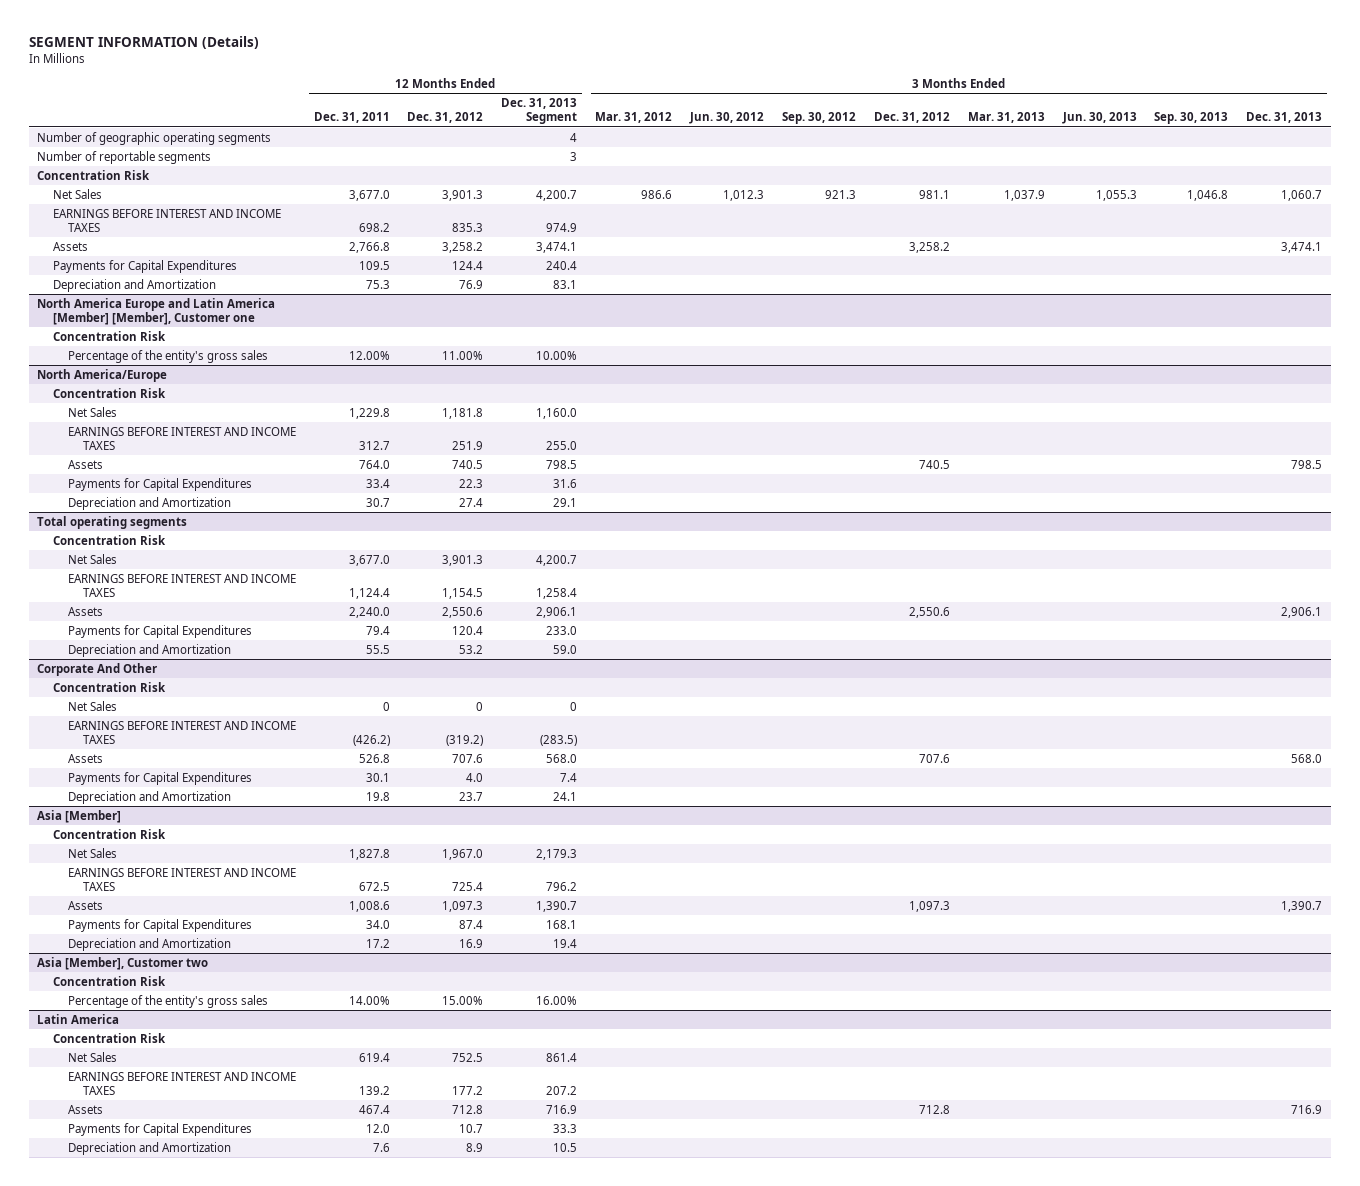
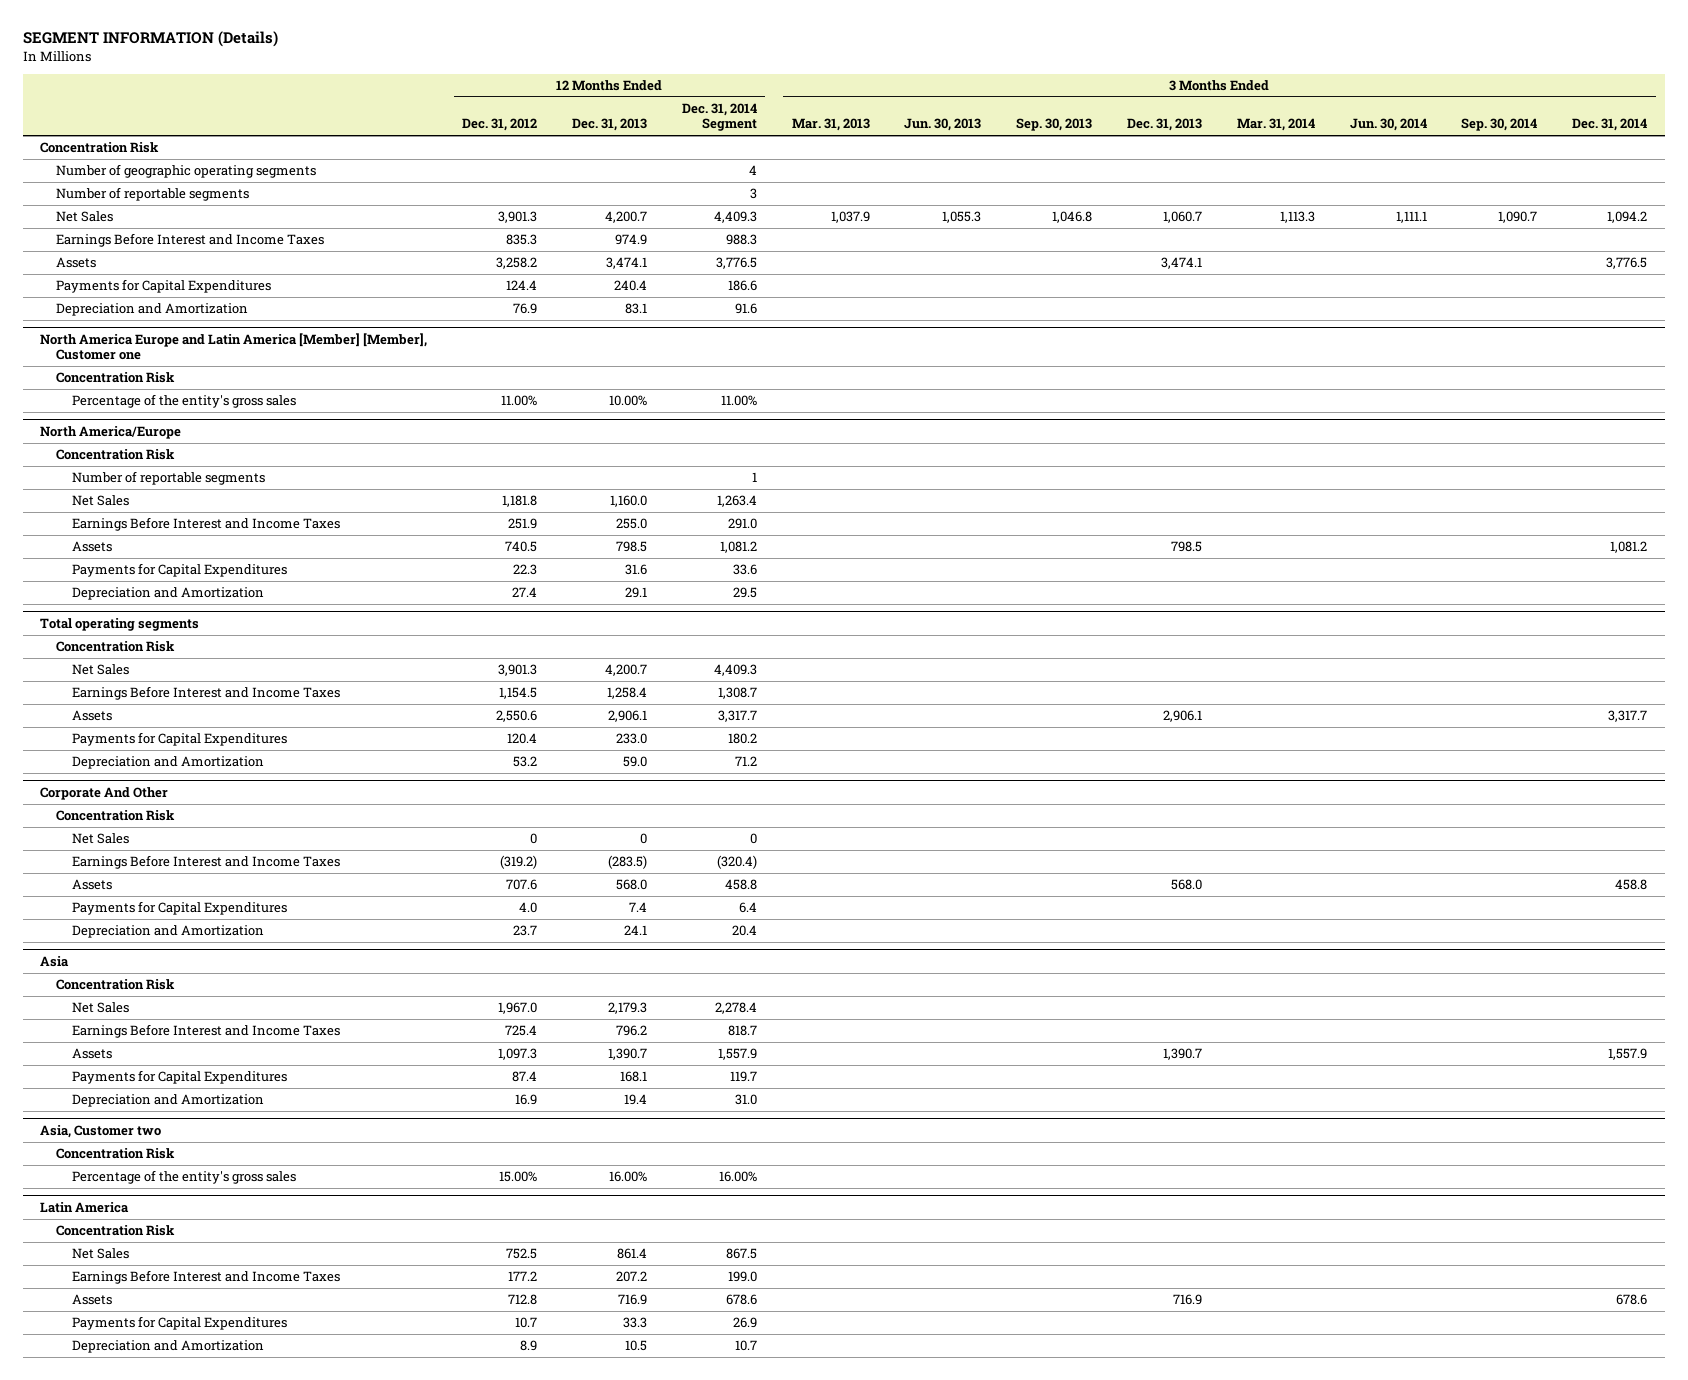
- | 12 Months Ended Dec. 31, 2011 | 12 Months Ended Dec. 31, 2012 | 12 Months Ended Dec. 31, 2013 Segment | 3 Months Ended Mar. 31, 2012 | 3 Months Ended Jun. 30, 2012 | 3 Months Ended Sep. 30, 2012 | 3 Months Ended Dec. 31, 2012 | 3 Months Ended Mar. 31, 2013 | 3 Months Ended Jun. 30, 2013 | 3 Months Ended Sep. 30, 2013 | 3 Months Ended Dec. 31, 2013
+ | 12 Months Ended Dec. 31, 2012 | 12 Months Ended Dec. 31, 2013 | 12 Months Ended Dec. 31, 2014 Segment | 3 Months Ended Mar. 31, 2013 | 3 Months Ended Jun. 30, 2013 | 3 Months Ended Sep. 30, 2013 | 3 Months Ended Dec. 31, 2013 | 3 Months Ended Mar. 31, 2014 | 3 Months Ended Jun. 30, 2014 | 3 Months Ended Sep. 30, 2014 | 3 Months Ended Dec. 31, 2014
moved up: Concentration Risk
- EARNINGS BEFORE INTEREST AND INCOME TAXES | 698.2 | 835.3 | 974.9 | | | | | | | |
+ Earnings Before Interest and Income Taxes | 835.3 | 974.9 | 988.3 | | | | | | | |
@ North America/Europe
+ Number of reportable segments | | | 1 | | | | | | | |
- EARNINGS BEFORE INTEREST AND INCOME TAXES | 312.7 | 251.9 | 255.0 | | | | | | | |
+ Earnings Before Interest and Income Taxes | 251.9 | 255.0 | 291.0 | | | | | | | |
@ Total operating segments
- EARNINGS BEFORE INTEREST AND INCOME TAXES | 1,124.4 | 1,154.5 | 1,258.4 | | | | | | | |
+ Earnings Before Interest and Income Taxes | 1,154.5 | 1,258.4 | 1,308.7 | | | | | | | |
@ Corporate And Other
- EARNINGS BEFORE INTEREST AND INCOME TAXES | (426.2) | (319.2) | (283.5) | | | | | | | |
+ Earnings Before Interest and Income Taxes | (319.2) | (283.5) | (320.4) | | | | | | | |
- Asia [Member]
+ Asia
- EARNINGS BEFORE INTEREST AND INCOME TAXES | 672.5 | 725.4 | 796.2 | | | | | | | |
+ Earnings Before Interest and Income Taxes | 725.4 | 796.2 | 818.7 | | | | | | | |
- Asia [Member], Customer two
+ Asia, Customer two
@ Latin America
- EARNINGS BEFORE INTEREST AND INCOME TAXES | 139.2 | 177.2 | 207.2 | | | | | | | |
+ Earnings Before Interest and Income Taxes | 177.2 | 207.2 | 199.0 | | | | | | | |

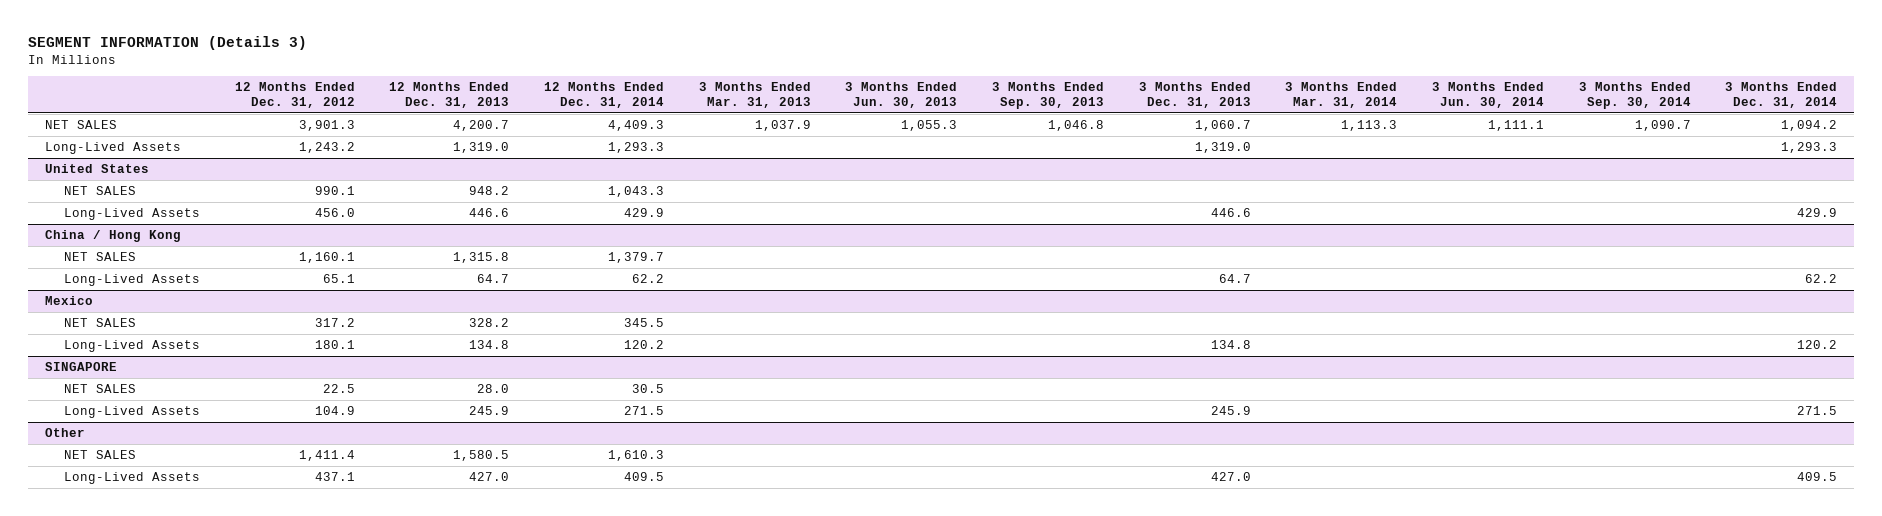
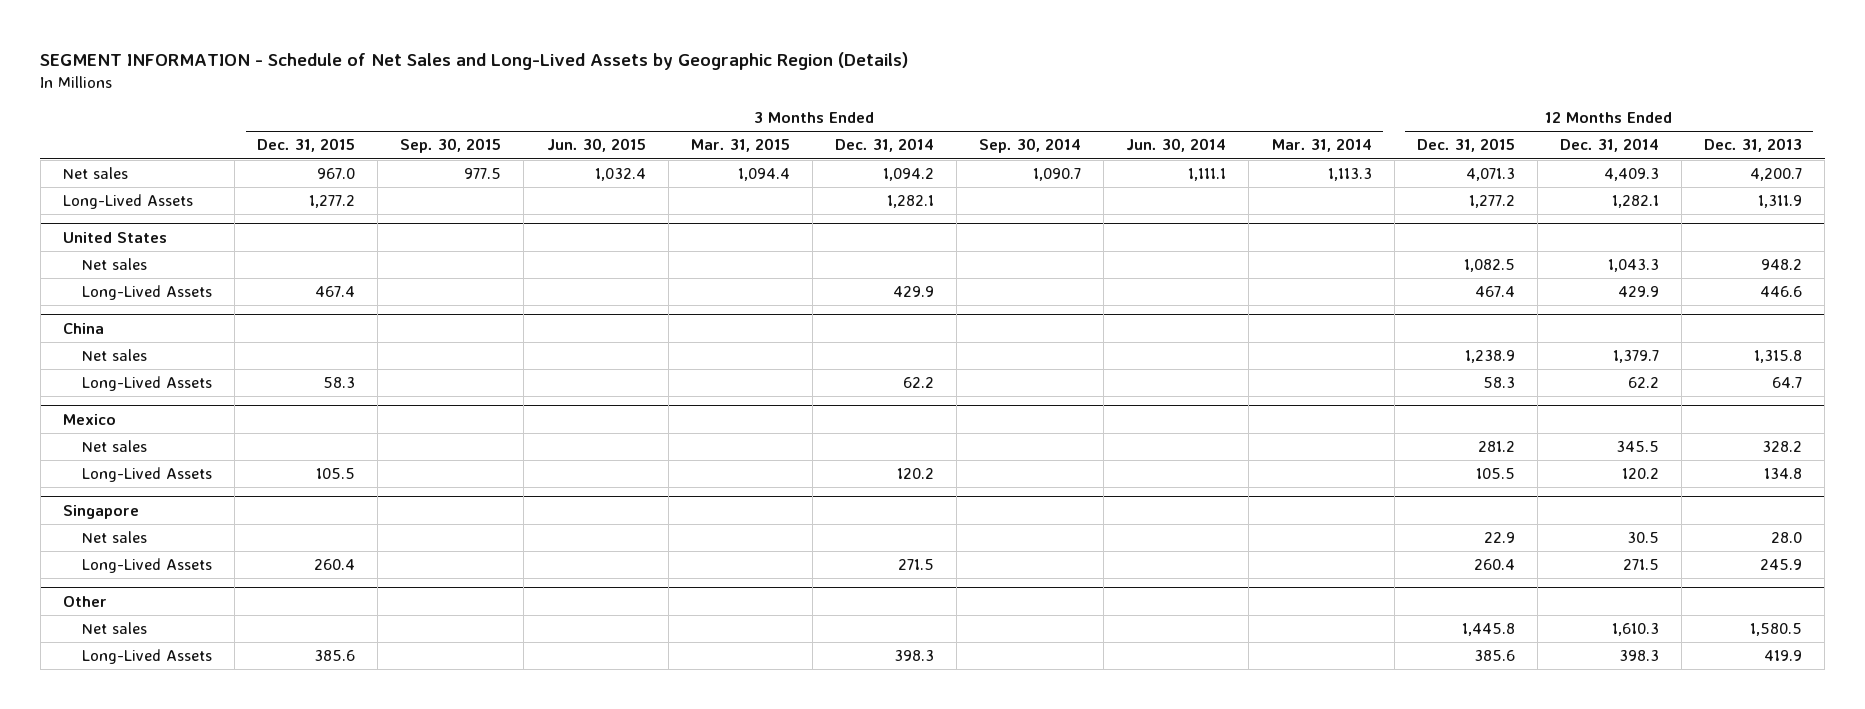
- SEGMENT INFORMATION (Details 3)
+ SEGMENT INFORMATION - Schedule of Net Sales and Long-Lived Assets by Geographic Region (Details)
- | 12 Months Ended Dec. 31, 2012 | 12 Months Ended Dec. 31, 2013 | 12 Months Ended Dec. 31, 2014 | 3 Months Ended Mar. 31, 2013 | 3 Months Ended Jun. 30, 2013 | 3 Months Ended Sep. 30, 2013 | 3 Months Ended Dec. 31, 2013 | 3 Months Ended Mar. 31, 2014 | 3 Months Ended Jun. 30, 2014 | 3 Months Ended Sep. 30, 2014 | 3 Months Ended Dec. 31, 2014
+ | 3 Months Ended Dec. 31, 2015 | 3 Months Ended Sep. 30, 2015 | 3 Months Ended Jun. 30, 2015 | 3 Months Ended Mar. 31, 2015 | 3 Months Ended Dec. 31, 2014 | 3 Months Ended Sep. 30, 2014 | 3 Months Ended Jun. 30, 2014 | 3 Months Ended Mar. 31, 2014 | 12 Months Ended Dec. 31, 2015 | 12 Months Ended Dec. 31, 2014 | 12 Months Ended Dec. 31, 2013
- NET SALES | 3,901.3 | 4,200.7 | 4,409.3 | 1,037.9 | 1,055.3 | 1,046.8 | 1,060.7 | 1,113.3 | 1,111.1 | 1,090.7 | 1,094.2
- Long-Lived Assets | 1,243.2 | 1,319.0 | 1,293.3 | | | | 1,319.0 | | | | 1,293.3
+ Net sales | 967.0 | 977.5 | 1,032.4 | 1,094.4 | 1,094.2 | 1,090.7 | 1,111.1 | 1,113.3 | 4,071.3 | 4,409.3 | 4,200.7
+ Long-Lived Assets | 1,277.2 | | | | 1,282.1 | | | | 1,277.2 | 1,282.1 | 1,311.9
@ United States
- NET SALES | 990.1 | 948.2 | 1,043.3 | | | | | | | |
+ Net sales | | | | | | | | | 1,082.5 | 1,043.3 | 948.2
- China / Hong Kong
- NET SALES | 1,160.1 | 1,315.8 | 1,379.7 | | | | | | | |
+ China
+ Net sales | | | | | | | | | 1,238.9 | 1,379.7 | 1,315.8
@ Mexico
- NET SALES | 317.2 | 328.2 | 345.5 | | | | | | | |
+ Net sales | | | | | | | | | 281.2 | 345.5 | 328.2
- SINGAPORE
- NET SALES | 22.5 | 28.0 | 30.5 | | | | | | | |
+ Singapore
+ Net sales | | | | | | | | | 22.9 | 30.5 | 28.0
@ Other
- NET SALES | 1,411.4 | 1,580.5 | 1,610.3 | | | | | | | |
- Long-Lived Assets | 437.1 | 427.0 | 409.5 | | | | 427.0 | | | | 409.5
+ Net sales | | | | | | | | | 1,445.8 | 1,610.3 | 1,580.5
+ Long-Lived Assets | 385.6 | | | | 398.3 | | | | 385.6 | 398.3 | 419.9

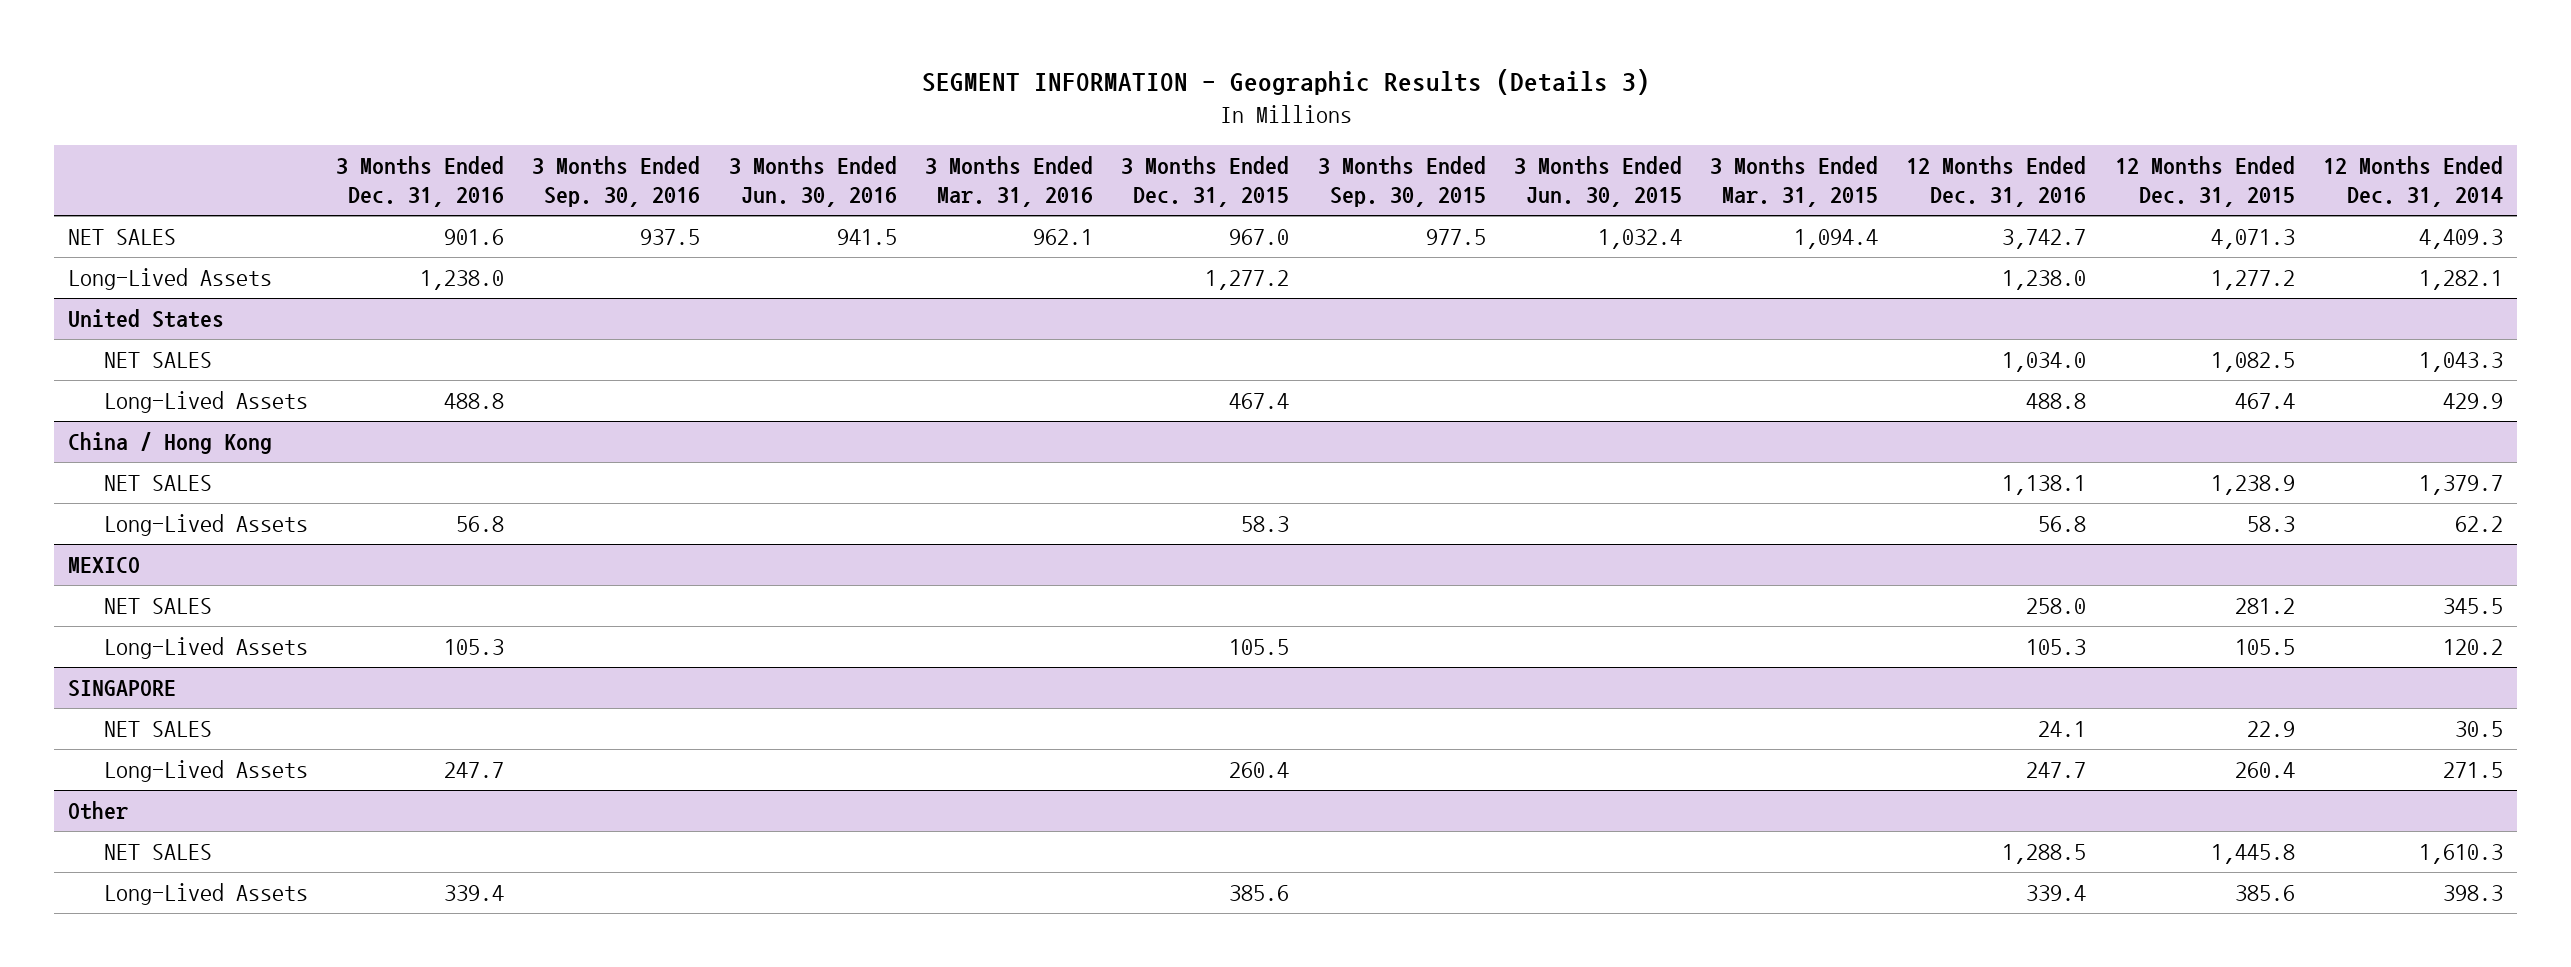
- SEGMENT INFORMATION - Schedule of Net Sales and Long-Lived Assets by Geographic Region (Details)
+ SEGMENT INFORMATION - Geographic Results (Details 3)
- | 3 Months Ended Dec. 31, 2015 | 3 Months Ended Sep. 30, 2015 | 3 Months Ended Jun. 30, 2015 | 3 Months Ended Mar. 31, 2015 | 3 Months Ended Dec. 31, 2014 | 3 Months Ended Sep. 30, 2014 | 3 Months Ended Jun. 30, 2014 | 3 Months Ended Mar. 31, 2014 | 12 Months Ended Dec. 31, 2015 | 12 Months Ended Dec. 31, 2014 | 12 Months Ended Dec. 31, 2013
+ | 3 Months Ended Dec. 31, 2016 | 3 Months Ended Sep. 30, 2016 | 3 Months Ended Jun. 30, 2016 | 3 Months Ended Mar. 31, 2016 | 3 Months Ended Dec. 31, 2015 | 3 Months Ended Sep. 30, 2015 | 3 Months Ended Jun. 30, 2015 | 3 Months Ended Mar. 31, 2015 | 12 Months Ended Dec. 31, 2016 | 12 Months Ended Dec. 31, 2015 | 12 Months Ended Dec. 31, 2014
- Net sales | 967.0 | 977.5 | 1,032.4 | 1,094.4 | 1,094.2 | 1,090.7 | 1,111.1 | 1,113.3 | 4,071.3 | 4,409.3 | 4,200.7
+ NET SALES | 901.6 | 937.5 | 941.5 | 962.1 | 967.0 | 977.5 | 1,032.4 | 1,094.4 | 3,742.7 | 4,071.3 | 4,409.3
@ United States
- Net sales | | | | | | | | | 1,082.5 | 1,043.3 | 948.2
+ NET SALES | | | | | | | | | 1,034.0 | 1,082.5 | 1,043.3
- China
- Net sales | | | | | | | | | 1,238.9 | 1,379.7 | 1,315.8
+ China / Hong Kong
+ NET SALES | | | | | | | | | 1,138.1 | 1,238.9 | 1,379.7
- Mexico
- Net sales | | | | | | | | | 281.2 | 345.5 | 328.2
+ MEXICO
+ NET SALES | | | | | | | | | 258.0 | 281.2 | 345.5
- Singapore
- Net sales | | | | | | | | | 22.9 | 30.5 | 28.0
+ SINGAPORE
+ NET SALES | | | | | | | | | 24.1 | 22.9 | 30.5
@ Other
- Net sales | | | | | | | | | 1,445.8 | 1,610.3 | 1,580.5
+ NET SALES | | | | | | | | | 1,288.5 | 1,445.8 | 1,610.3

